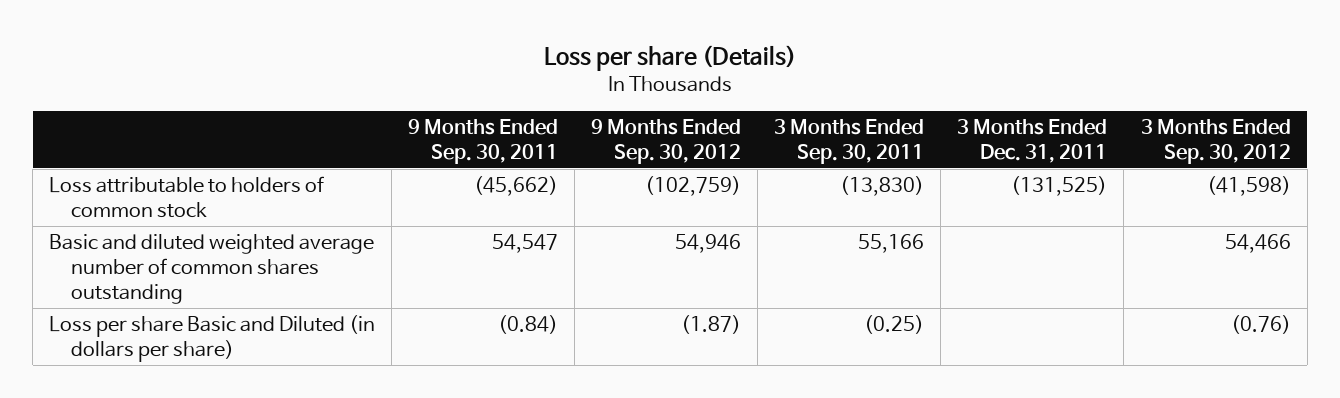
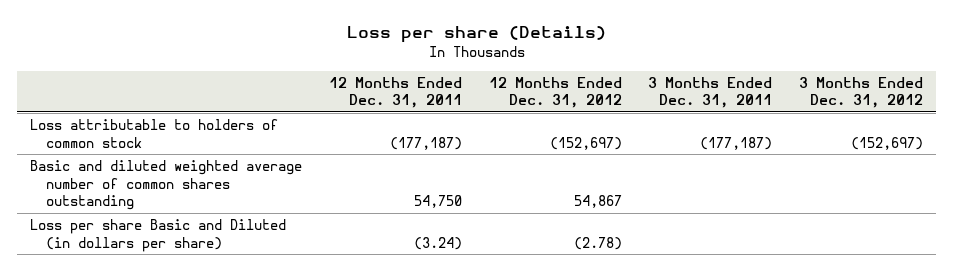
- | 9 Months Ended Sep. 30, 2011 | 9 Months Ended Sep. 30, 2012 | 3 Months Ended Sep. 30, 2011 | 3 Months Ended Dec. 31, 2011 | 3 Months Ended Sep. 30, 2012
+ | 12 Months Ended Dec. 31, 2011 | 12 Months Ended Dec. 31, 2012 | 3 Months Ended Dec. 31, 2011 | 3 Months Ended Dec. 31, 2012
- Loss attributable to holders of common stock | (45,662) | (102,759) | (13,830) | (131,525) | (41,598)
+ Loss attributable to holders of common stock | (177,187) | (152,697) | (177,187) | (152,697)

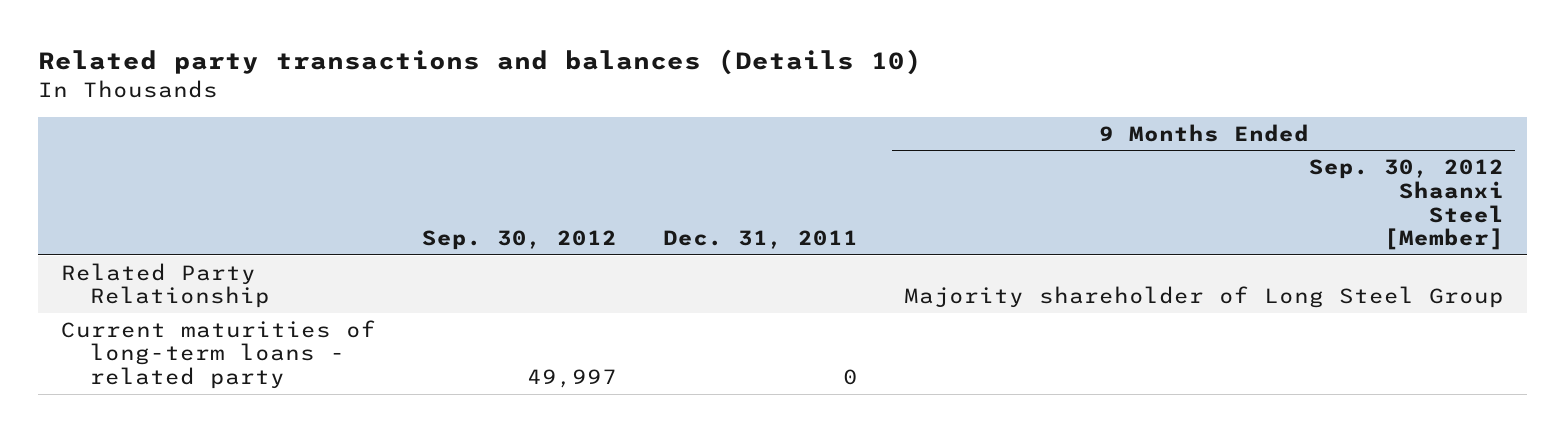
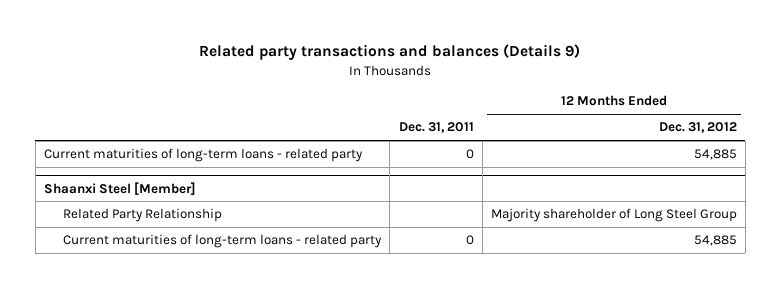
- Related party transactions and balances (Details 10)
+ Related party transactions and balances (Details 9)
- | Sep. 30, 2012 | Dec. 31, 2011 | 9 Months Ended Sep. 30, 2012 Shaanxi Steel [Member]
+ | Dec. 31, 2011 | 12 Months Ended Dec. 31, 2012
- Related Party Relationship | | | Majority shareholder of Long Steel Group
+ Shaanxi Steel [Member]
+ Related Party Relationship | | Majority shareholder of Long Steel Group
+ Current maturities of long-term loans - related party | 0 | 54,885

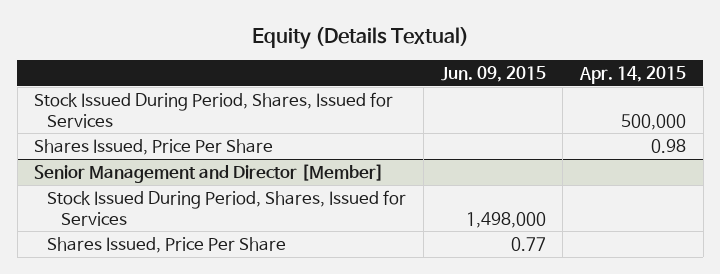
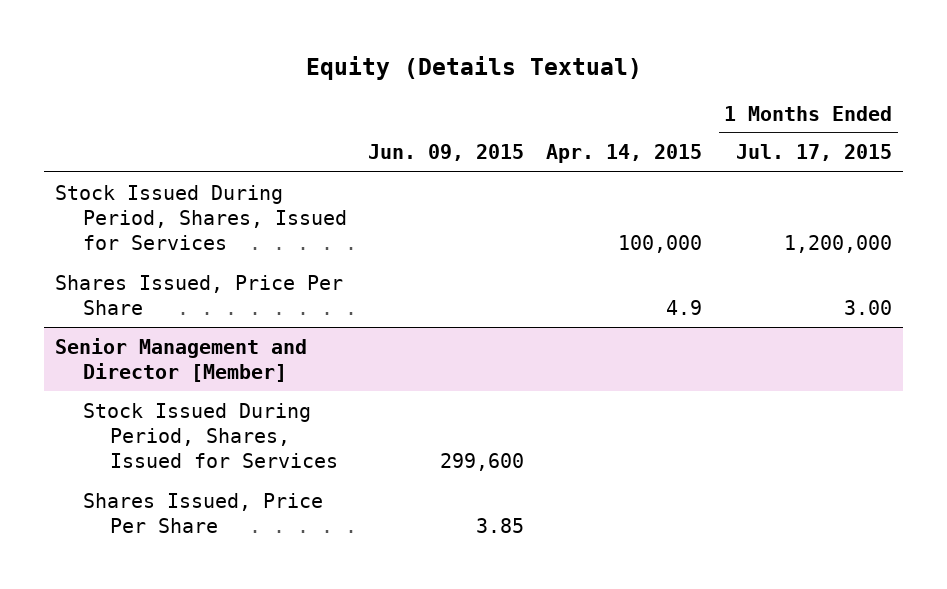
- | Jun. 09, 2015 | Apr. 14, 2015
+ | Jun. 09, 2015 | Apr. 14, 2015 | 1 Months Ended Jul. 17, 2015
- Stock Issued During Period, Shares, Issued for Services | | 500,000
- Shares Issued, Price Per Share | | 0.98
+ Stock Issued During Period, Shares, Issued for Services | | 100,000 | 1,200,000
+ Shares Issued, Price Per Share | | 4.9 | 3.00
@ Senior Management and Director [Member]
- Stock Issued During Period, Shares, Issued for Services | 1,498,000 |
- Shares Issued, Price Per Share | 0.77 |
+ Stock Issued During Period, Shares, Issued for Services | 299,600 | |
+ Shares Issued, Price Per Share | 3.85 | |

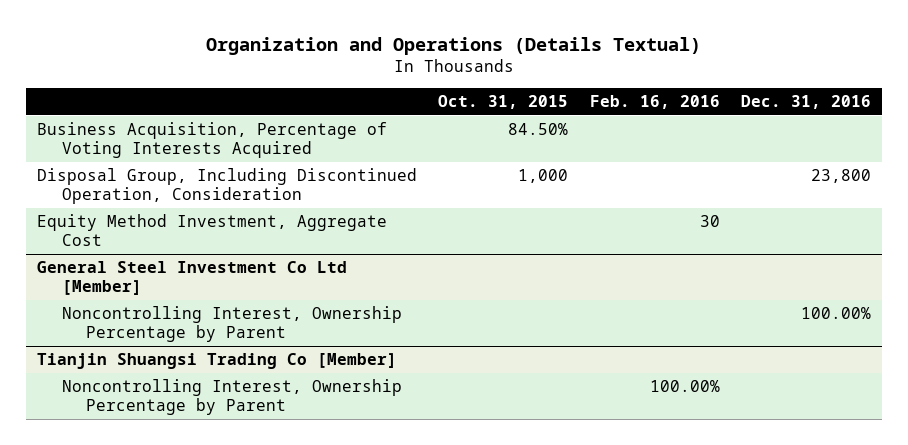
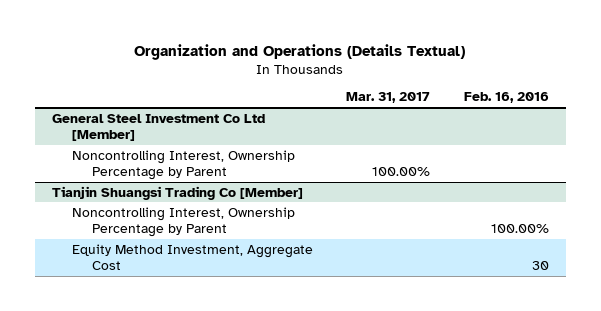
- | Oct. 31, 2015 | Feb. 16, 2016 | Dec. 31, 2016
+ | Mar. 31, 2017 | Feb. 16, 2016
- Business Acquisition, Percentage of Voting Interests Acquired | 84.50% | |
- Disposal Group, Including Discontinued Operation, Consideration | 1,000 | | 23,800
- Equity Method Investment, Aggregate Cost | | 30 |
@ Tianjin Shuangsi Trading Co [Member]
+ Equity Method Investment, Aggregate Cost | | 30

